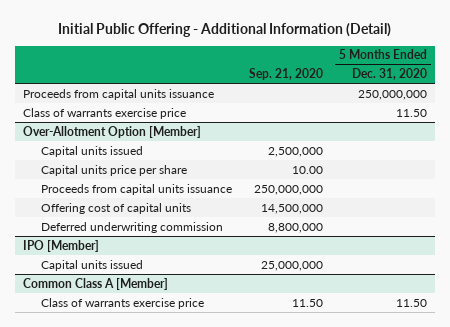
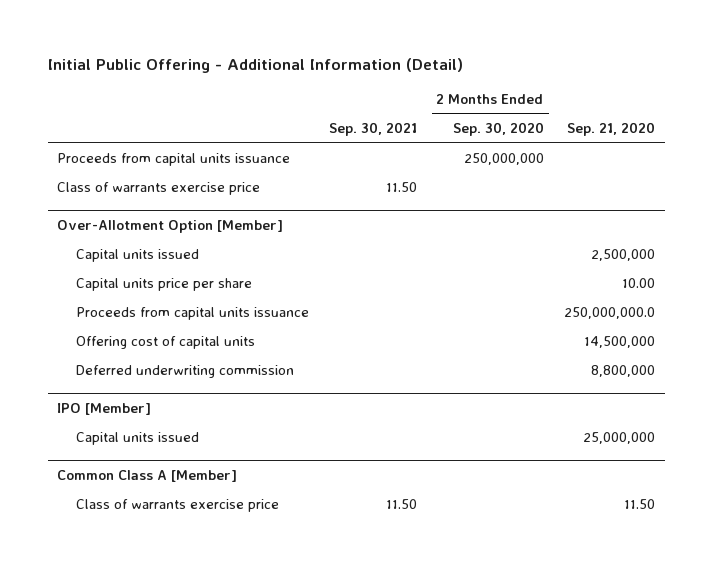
- | Sep. 21, 2020 | 5 Months Ended Dec. 31, 2020
+ | Sep. 30, 2021 | 2 Months Ended Sep. 30, 2020 | Sep. 21, 2020
@ Over-Allotment Option [Member]
- Proceeds from capital units issuance | 250,000,000 |
+ Proceeds from capital units issuance | | | 250,000,000.0

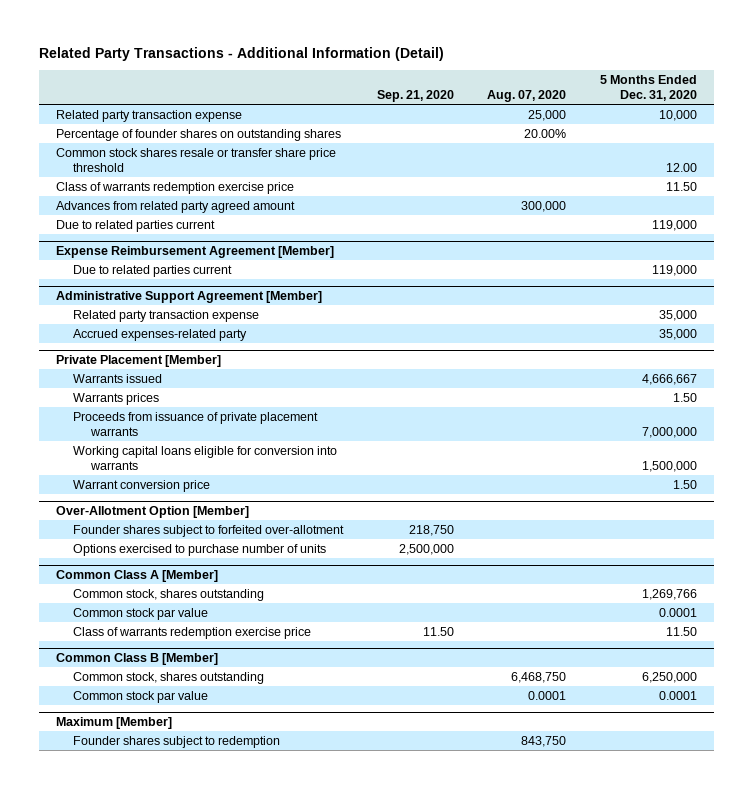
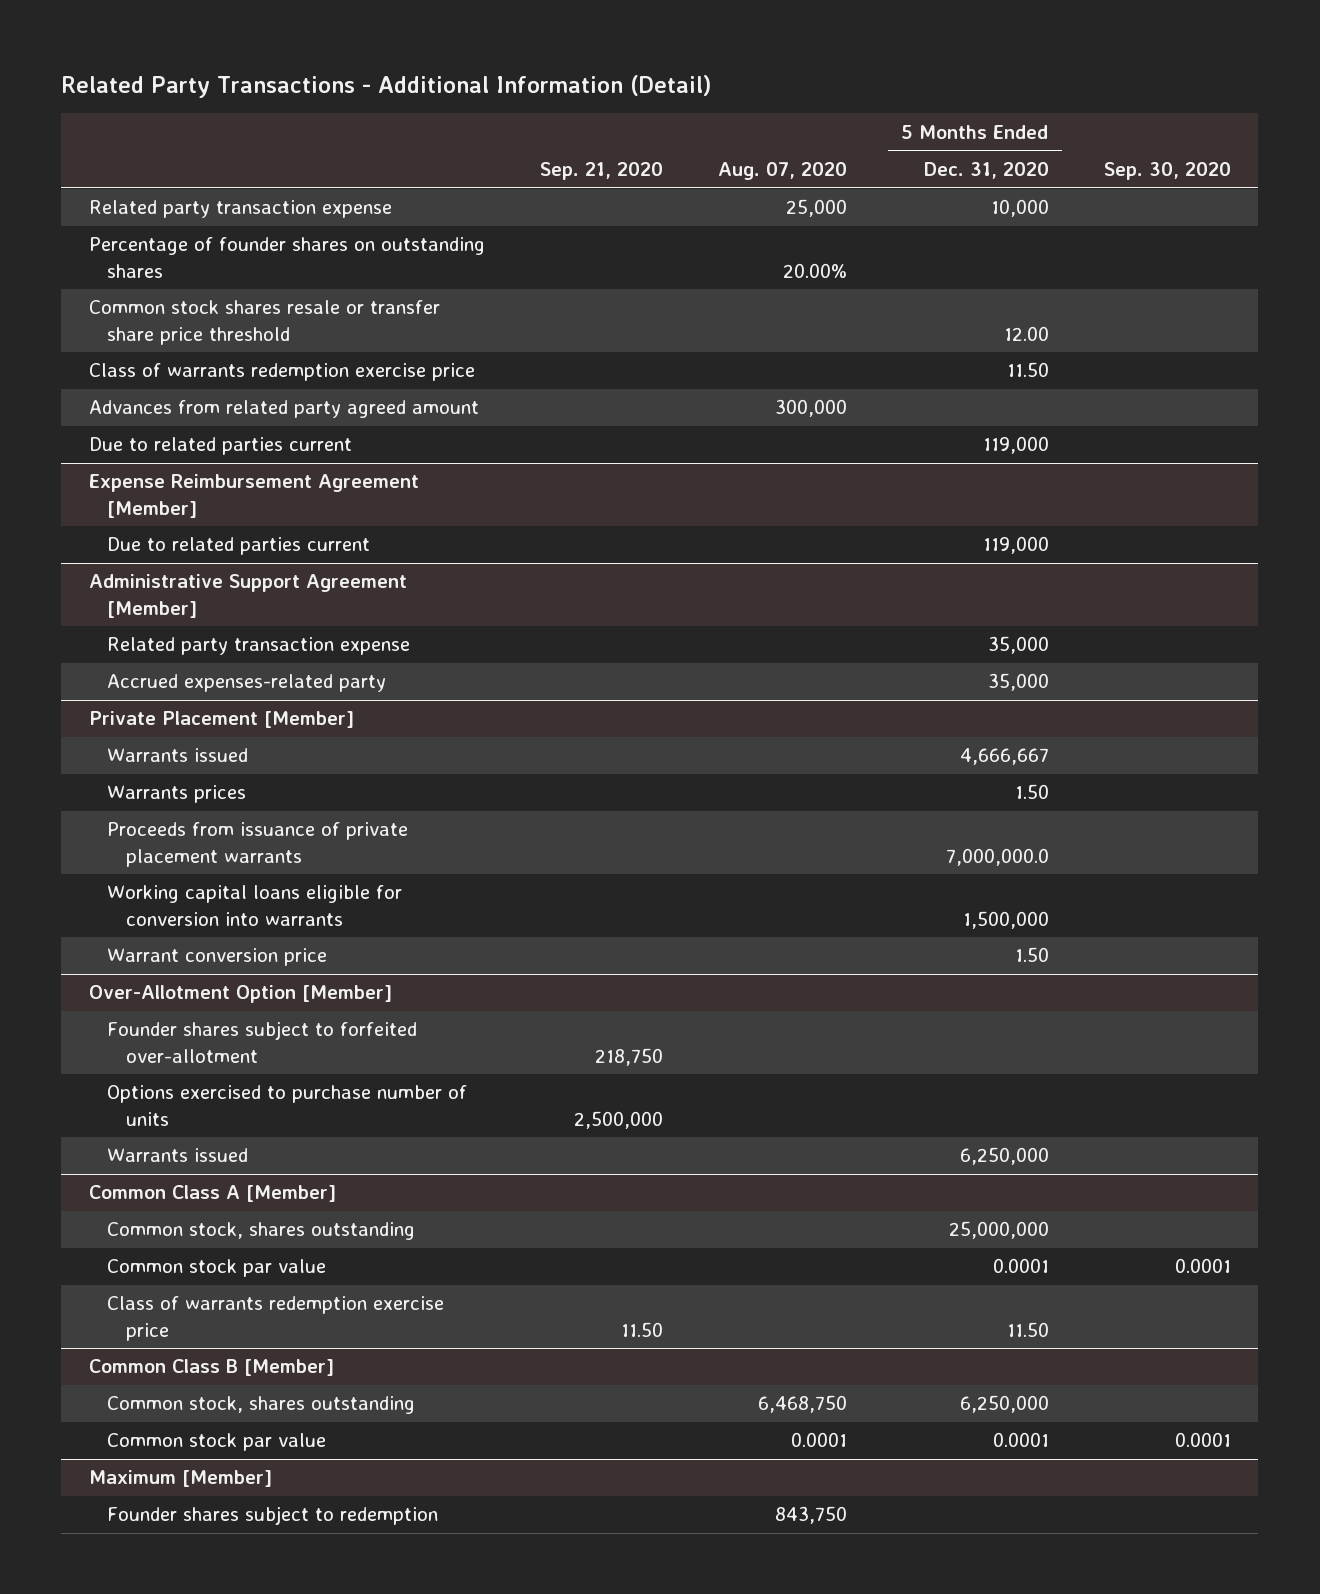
- | Sep. 21, 2020 | Aug. 07, 2020 | 5 Months Ended Dec. 31, 2020
+ | Sep. 21, 2020 | Aug. 07, 2020 | 5 Months Ended Dec. 31, 2020 | Sep. 30, 2020
@ Private Placement [Member]
- Proceeds from issuance of private placement warrants | | | 7,000,000
+ Proceeds from issuance of private placement warrants | | | 7,000,000.0 |
@ Over-Allotment Option [Member]
+ Warrants issued | | | 6,250,000 |
@ Common Class A [Member]
- Common stock, shares outstanding | | | 1,269,766
+ Common stock, shares outstanding | | | 25,000,000 |

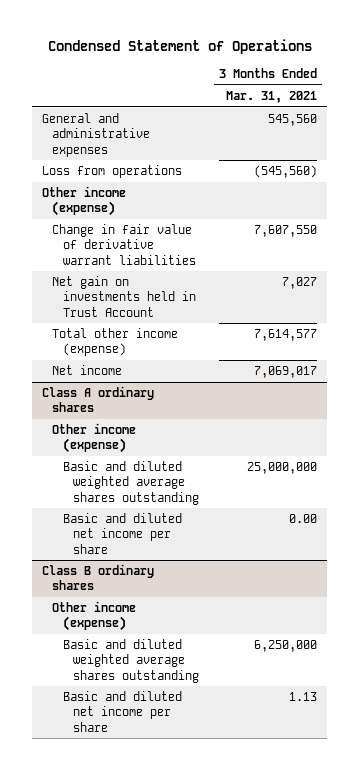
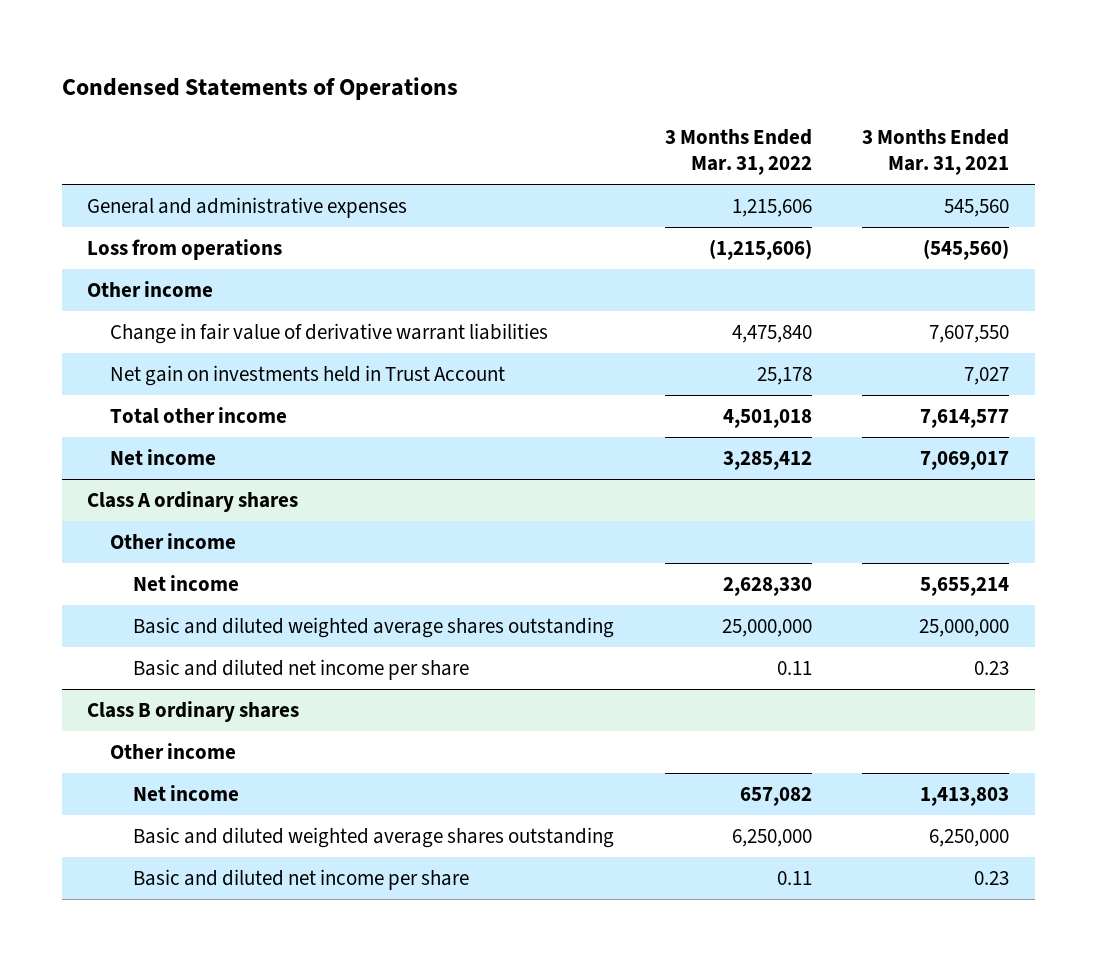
- Condensed Statement of Operations
+ Condensed Statements of Operations
- | 3 Months Ended Mar. 31, 2021
+ | 3 Months Ended Mar. 31, 2022 | 3 Months Ended Mar. 31, 2021
- Other income (expense)
+ Other income
- Total other income (expense) | 7,614,577
+ Total other income | 4,501,018 | 7,614,577
@ Class A ordinary shares
- Other income (expense)
+ Other income
+ Net income | 2,628,330 | 5,655,214
- Basic and diluted net income per share | 0.00
+ Basic and diluted net income per share | 0.11 | 0.23
@ Class B ordinary shares
- Other income (expense)
+ Other income
+ Net income | 657,082 | 1,413,803
- Basic and diluted net income per share | 1.13
+ Basic and diluted net income per share | 0.11 | 0.23

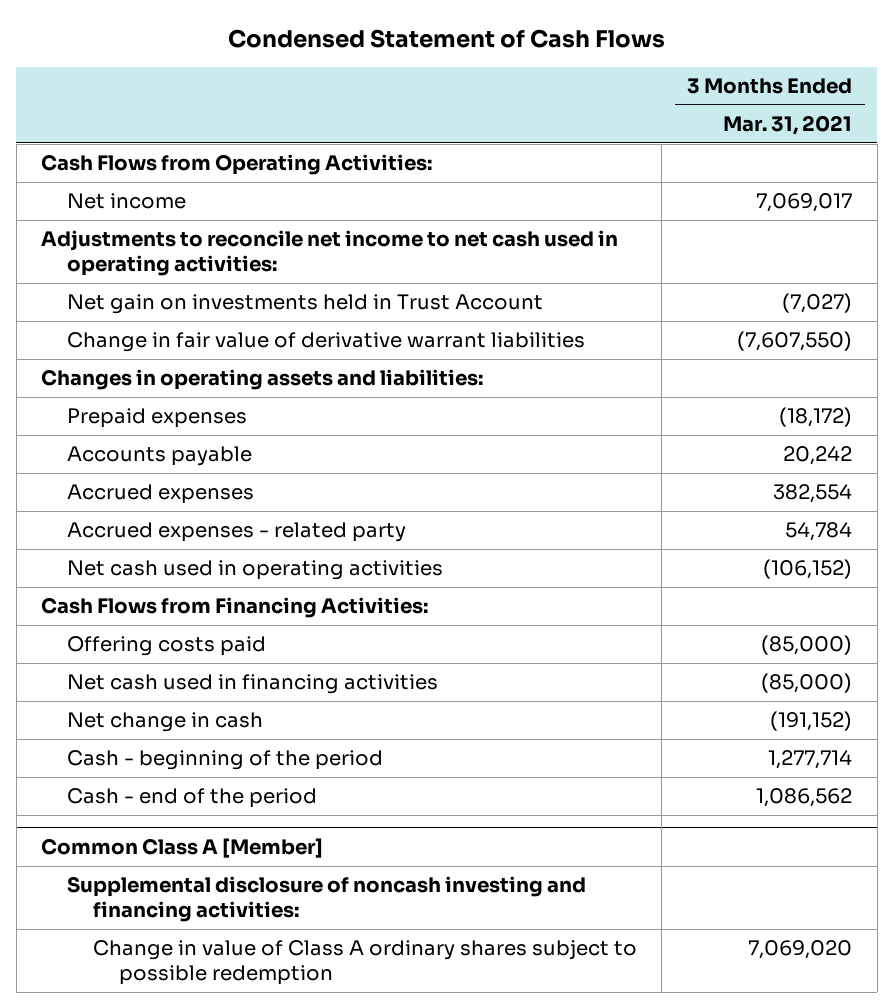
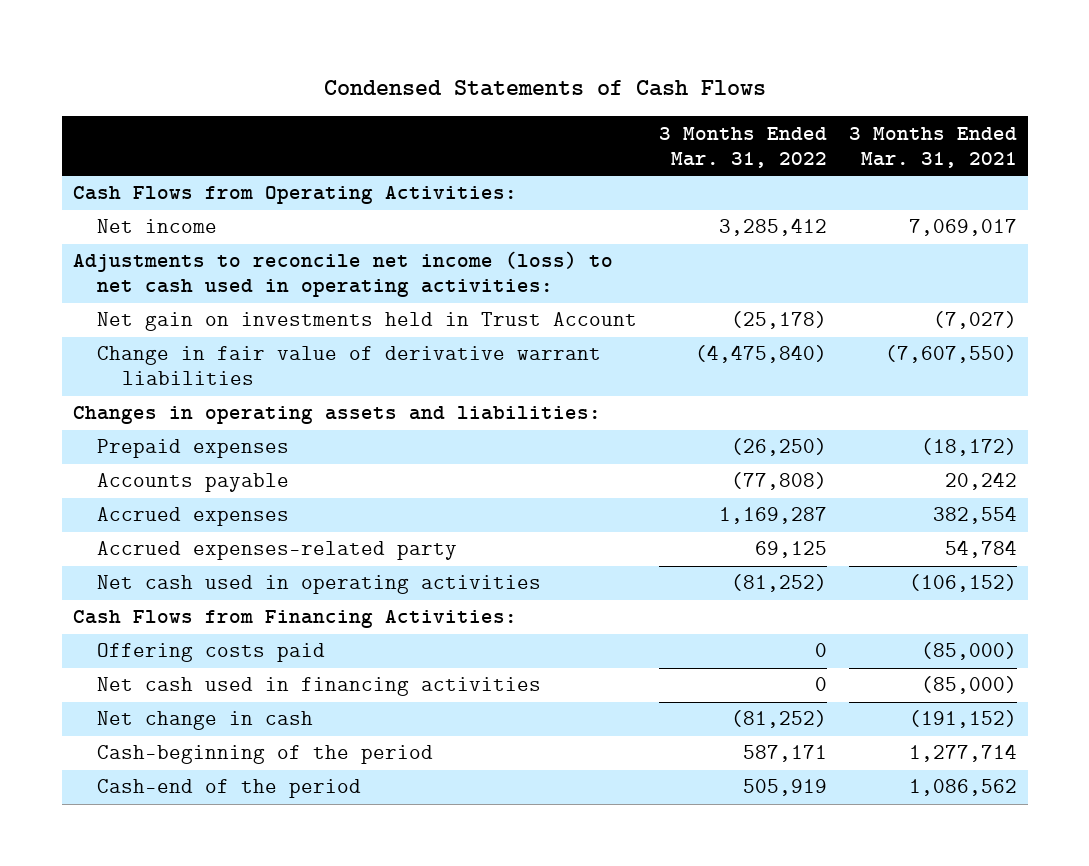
- Condensed Statement of Cash Flows
+ Condensed Statements of Cash Flows
- | 3 Months Ended Mar. 31, 2021
+ | 3 Months Ended Mar. 31, 2022 | 3 Months Ended Mar. 31, 2021
- Adjustments to reconcile net income to net cash used in operating activities:
+ Adjustments to reconcile net income (loss) to net cash used in operating activities:
- Accrued expenses - related party | 54,784
+ Accrued expenses-related party | 69,125 | 54,784
- Cash - beginning of the period | 1,277,714
- Cash - end of the period | 1,086,562
- Common Class A [Member]
- Supplemental disclosure of noncash investing and financing activities:
- Change in value of Class A ordinary shares subject to possible redemption | 7,069,020
+ Cash-beginning of the period | 587,171 | 1,277,714
+ Cash-end of the period | 505,919 | 1,086,562

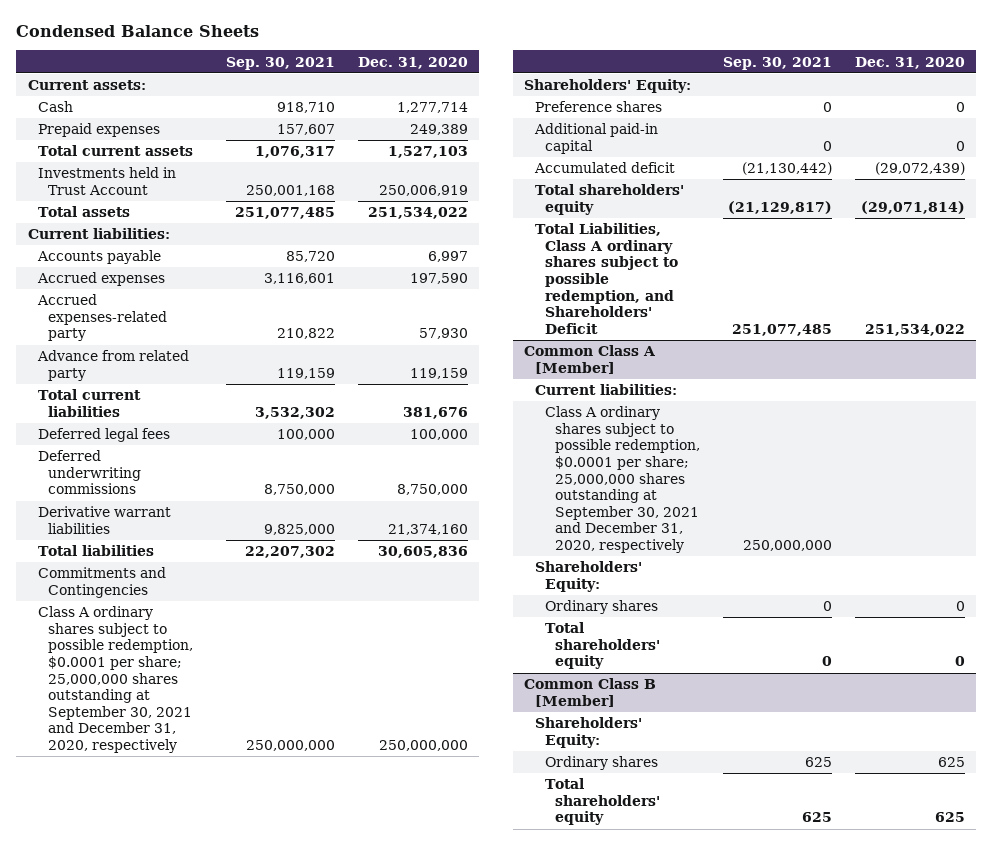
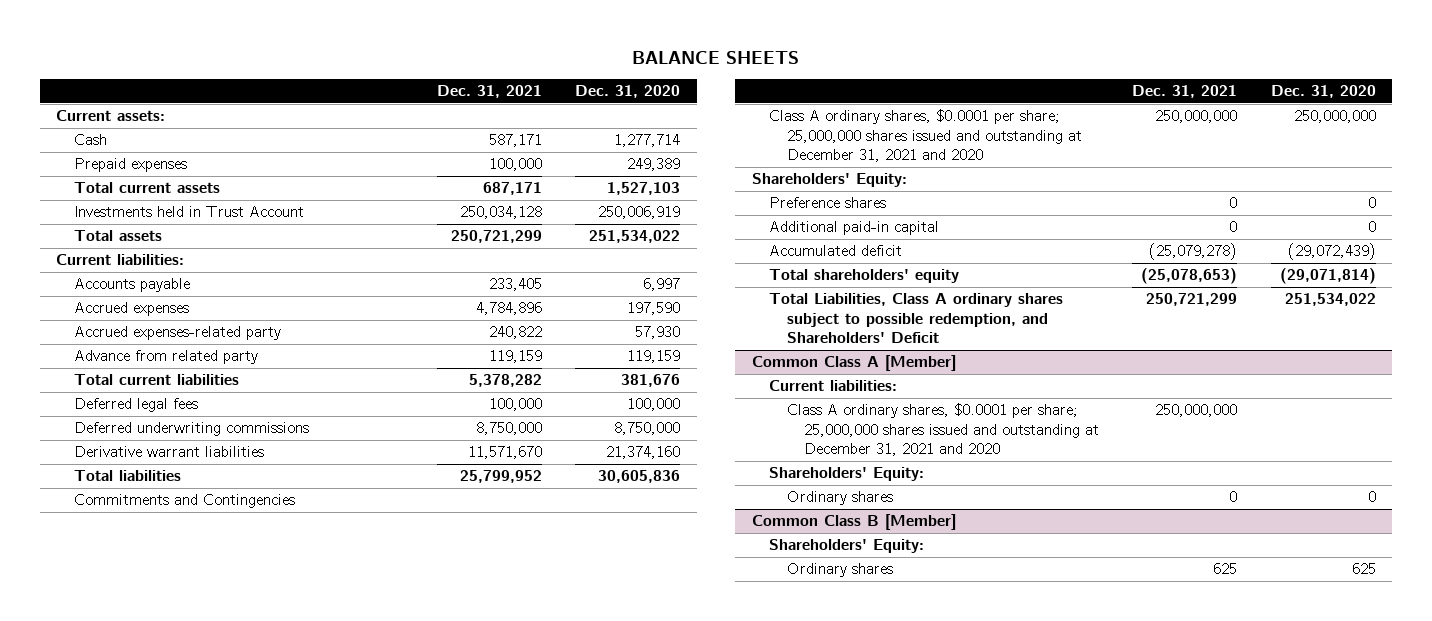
- Condensed Balance Sheets
+ BALANCE SHEETS
- | Sep. 30, 2021 | Dec. 31, 2020
+ | Dec. 31, 2021 | Dec. 31, 2020
- Class A ordinary shares subject to possible redemption, $0.0001 per share; 25,000,000 shares outstanding at September 30, 2021 and December 31, 2020, respectively | 250,000,000 | 250,000,000
+ Class A ordinary shares, $0.0001 per share; 25,000,000 shares issued and outstanding at December 31, 2021 and 2020 | 250,000,000 | 250,000,000
@ Common Class A [Member]
- Class A ordinary shares subject to possible redemption, $0.0001 per share; 25,000,000 shares outstanding at September 30, 2021 and December 31, 2020, respectively | 250,000,000 |
+ Class A ordinary shares, $0.0001 per share; 25,000,000 shares issued and outstanding at December 31, 2021 and 2020 | 250,000,000 |
- Total shareholders' equity | 0 | 0
@ Common Class B [Member]
- Total shareholders' equity | 625 | 625

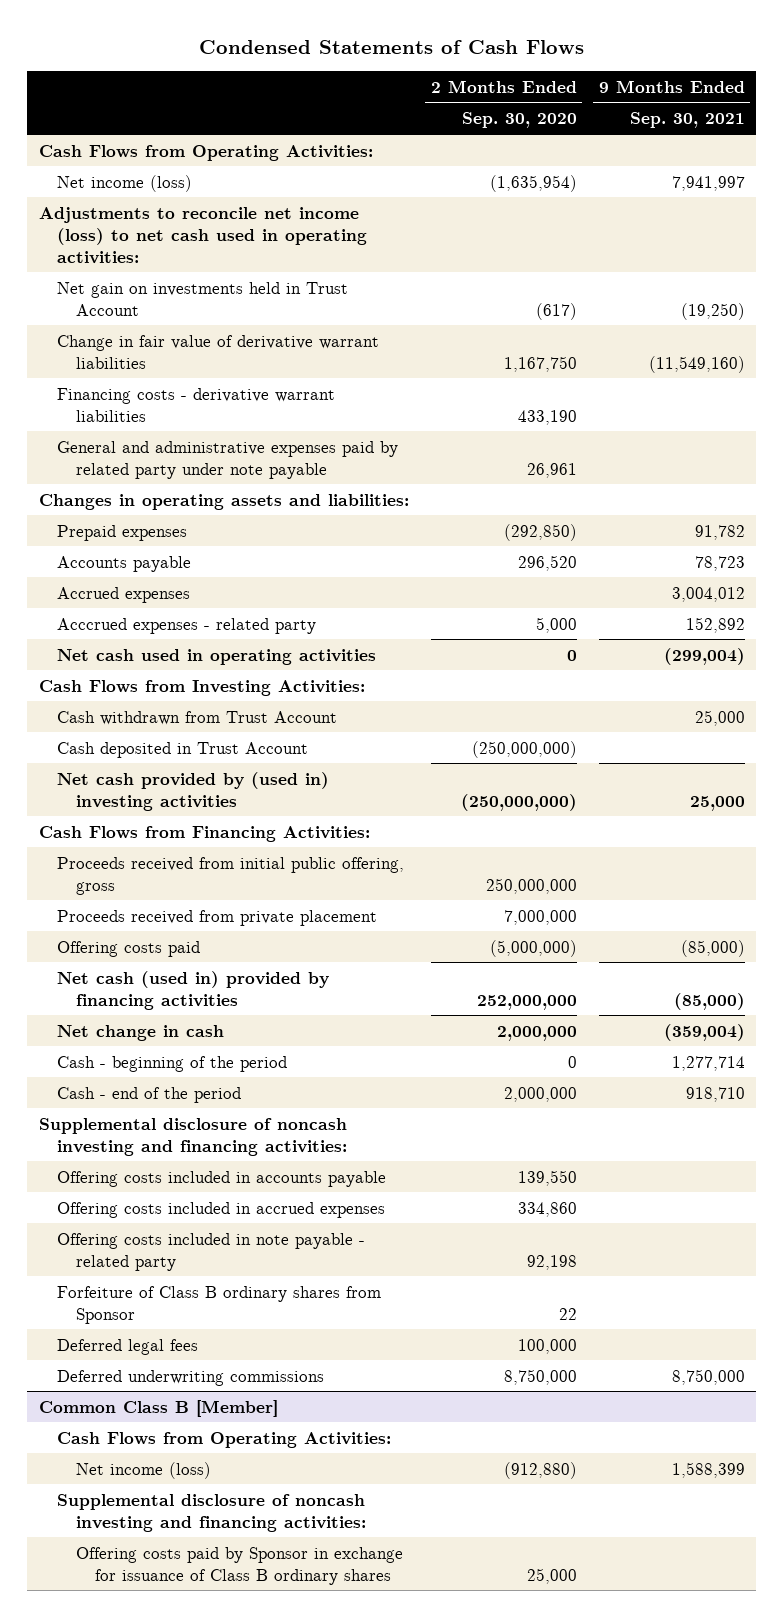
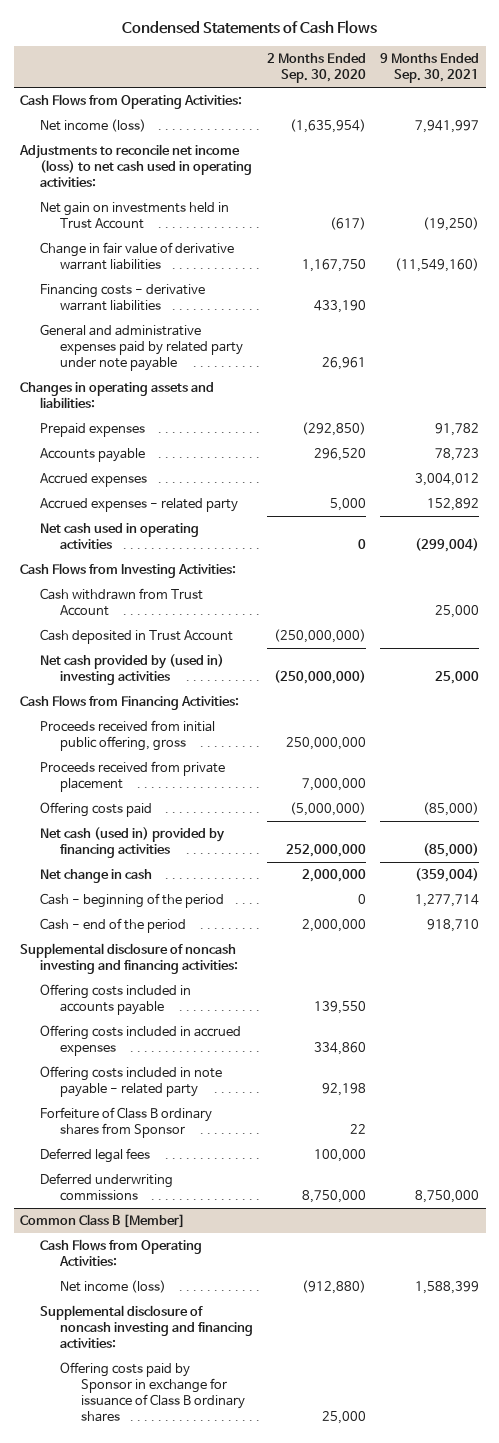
- Acccrued expenses - related party | 5,000 | 152,892
+ Accrued expenses - related party | 5,000 | 152,892

